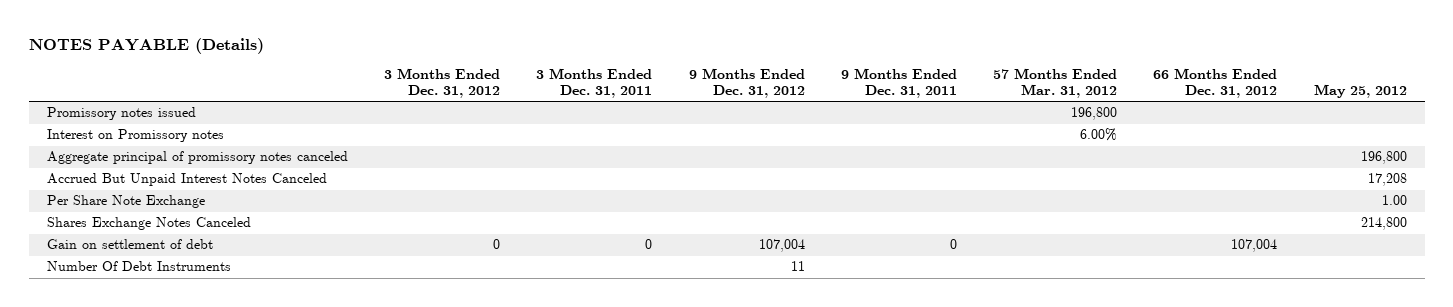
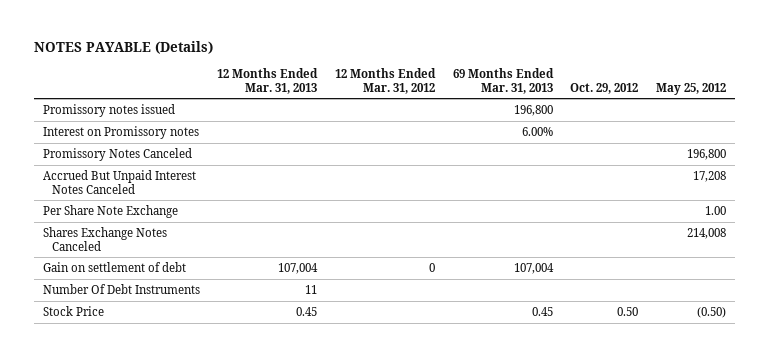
- | 3 Months Ended Dec. 31, 2012 | 3 Months Ended Dec. 31, 2011 | 9 Months Ended Dec. 31, 2012 | 9 Months Ended Dec. 31, 2011 | 57 Months Ended Mar. 31, 2012 | 66 Months Ended Dec. 31, 2012 | May 25, 2012
+ | 12 Months Ended Mar. 31, 2013 | 12 Months Ended Mar. 31, 2012 | 69 Months Ended Mar. 31, 2013 | Oct. 29, 2012 | May 25, 2012
- Aggregate principal of promissory notes canceled | | | | | | | 196,800
+ Promissory Notes Canceled | | | | | 196,800
- Shares Exchange Notes Canceled | | | | | | | 214,800
+ Shares Exchange Notes Canceled | | | | | 214,008
+ Stock Price | 0.45 | | 0.45 | 0.50 | (0.50)

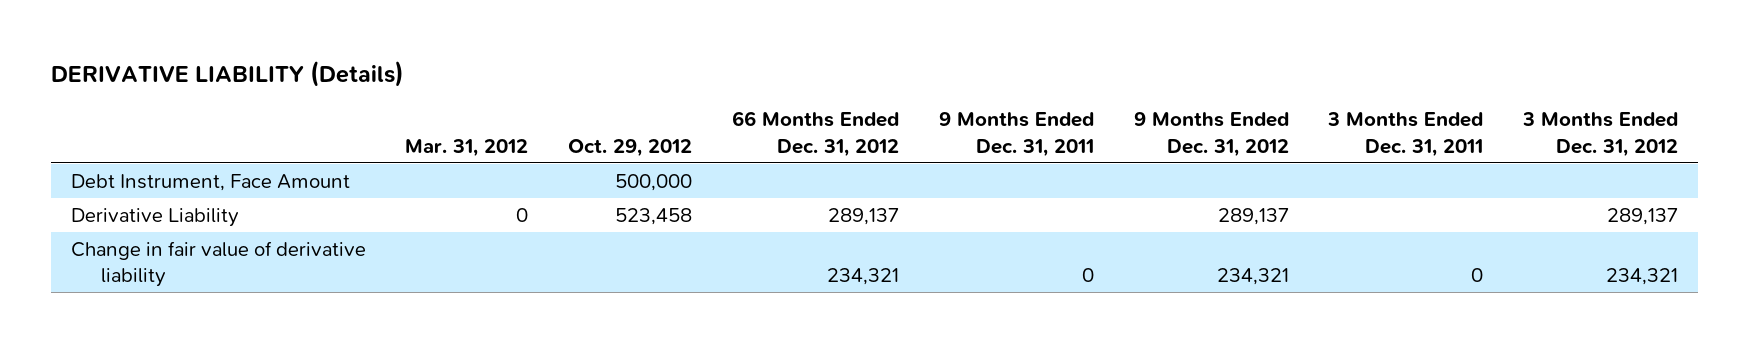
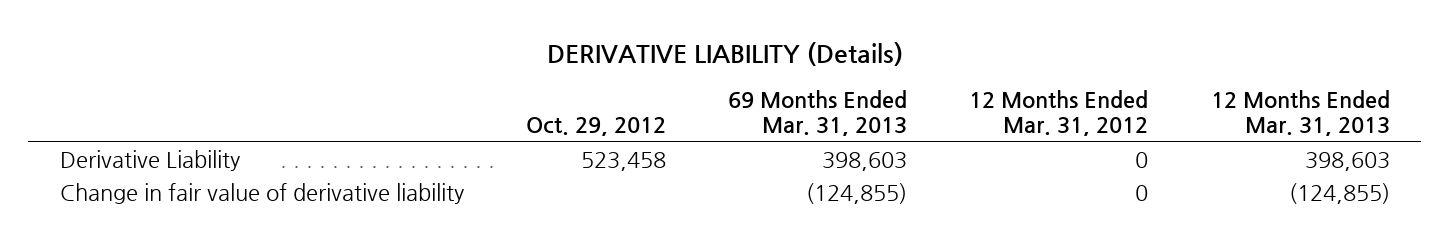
- | Mar. 31, 2012 | Oct. 29, 2012 | 66 Months Ended Dec. 31, 2012 | 9 Months Ended Dec. 31, 2011 | 9 Months Ended Dec. 31, 2012 | 3 Months Ended Dec. 31, 2011 | 3 Months Ended Dec. 31, 2012
+ | Oct. 29, 2012 | 69 Months Ended Mar. 31, 2013 | 12 Months Ended Mar. 31, 2012 | 12 Months Ended Mar. 31, 2013
- Debt Instrument, Face Amount | | 500,000 | | | | |

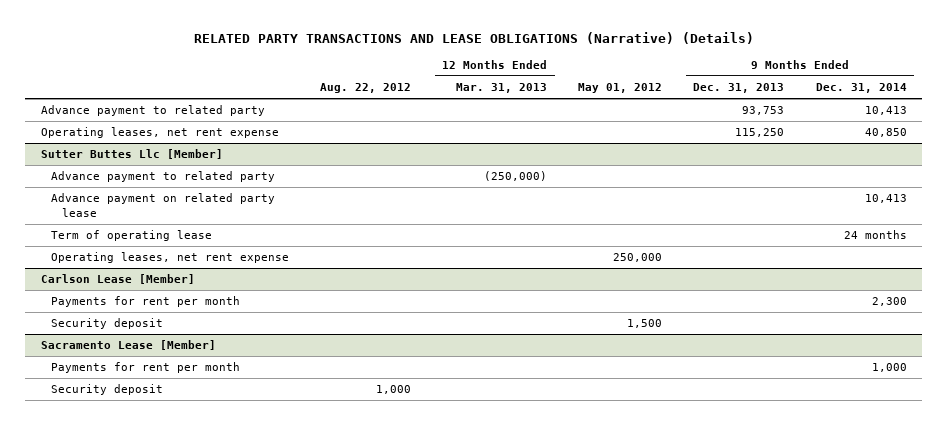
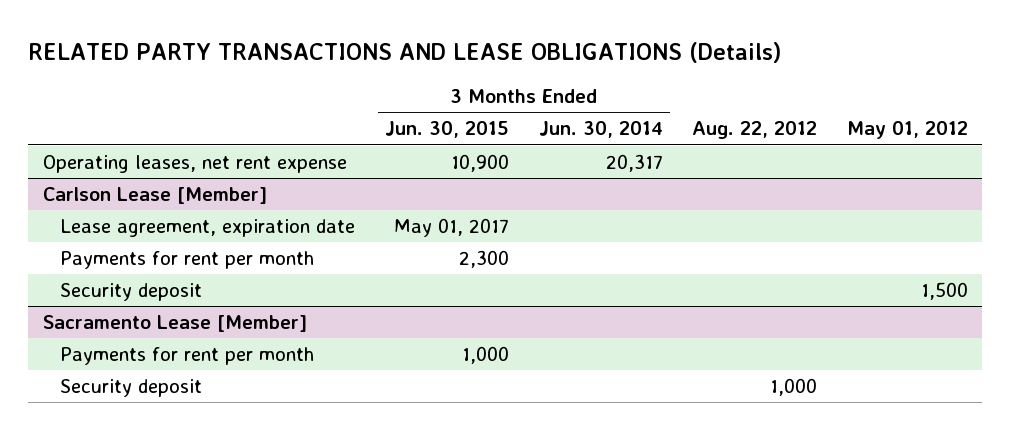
- RELATED PARTY TRANSACTIONS AND LEASE OBLIGATIONS (Narrative) (Details)
+ RELATED PARTY TRANSACTIONS AND LEASE OBLIGATIONS (Details)
- | Aug. 22, 2012 | 12 Months Ended Mar. 31, 2013 | May 01, 2012 | 9 Months Ended Dec. 31, 2013 | 9 Months Ended Dec. 31, 2014
+ | 3 Months Ended Jun. 30, 2015 | 3 Months Ended Jun. 30, 2014 | Aug. 22, 2012 | May 01, 2012
- Advance payment to related party | | | | 93,753 | 10,413
- Sutter Buttes Llc [Member]
- Advance payment to related party | | (250,000) | | |
- Advance payment on related party lease | | | | | 10,413
- Term of operating lease | | | | | 24 months
- Operating leases, net rent expense | | | 250,000 | |
@ Carlson Lease [Member]
+ Lease agreement, expiration date | May 01, 2017 | | |

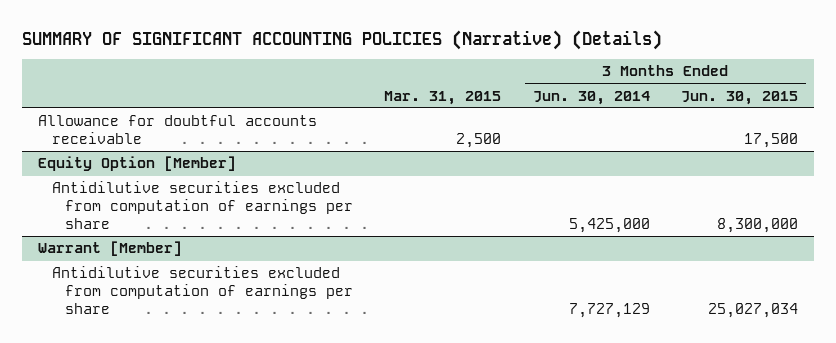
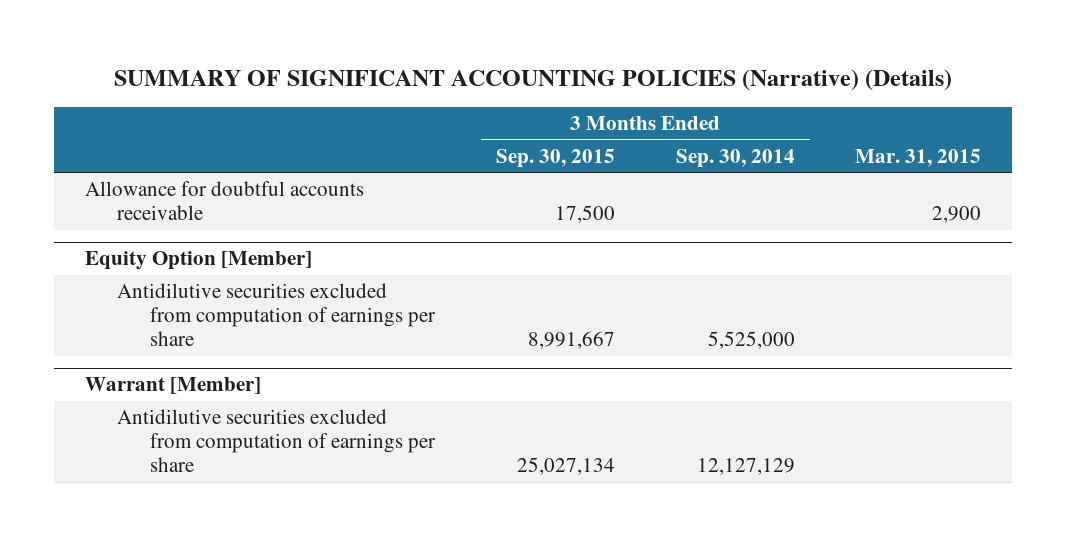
- | Mar. 31, 2015 | 3 Months Ended Jun. 30, 2014 | 3 Months Ended Jun. 30, 2015
+ | 3 Months Ended Sep. 30, 2015 | 3 Months Ended Sep. 30, 2014 | Mar. 31, 2015
- Allowance for doubtful accounts receivable | 2,500 | | 17,500
+ Allowance for doubtful accounts receivable | 17,500 | | 2,900

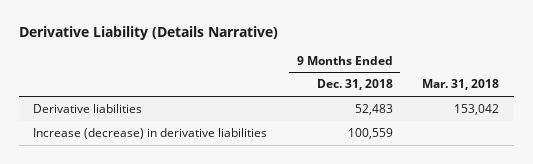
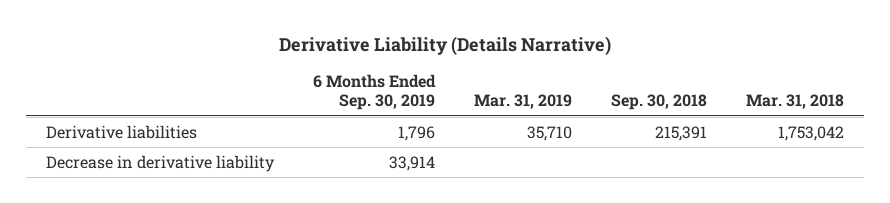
- | 9 Months Ended Dec. 31, 2018 | Mar. 31, 2018
+ | 6 Months Ended Sep. 30, 2019 | Mar. 31, 2019 | Sep. 30, 2018 | Mar. 31, 2018
- Derivative liabilities | 52,483 | 153,042
- Increase (decrease) in derivative liabilities | 100,559 |
+ Derivative liabilities | 1,796 | 35,710 | 215,391 | 1,753,042
+ Decrease in derivative liability | 33,914 | | |

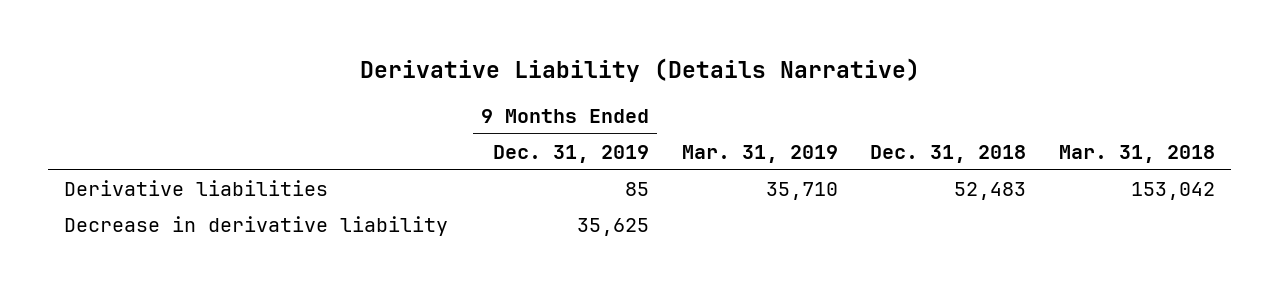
- | 6 Months Ended Sep. 30, 2019 | Mar. 31, 2019 | Sep. 30, 2018 | Mar. 31, 2018
+ | 9 Months Ended Dec. 31, 2019 | Mar. 31, 2019 | Dec. 31, 2018 | Mar. 31, 2018
- Derivative liabilities | 1,796 | 35,710 | 215,391 | 1,753,042
+ Derivative liabilities | 85 | 35,710 | 52,483 | 153,042

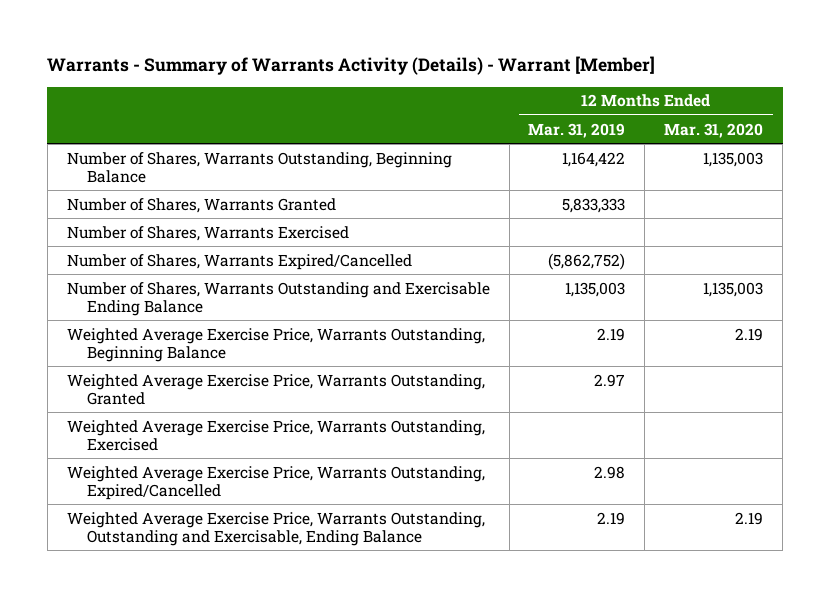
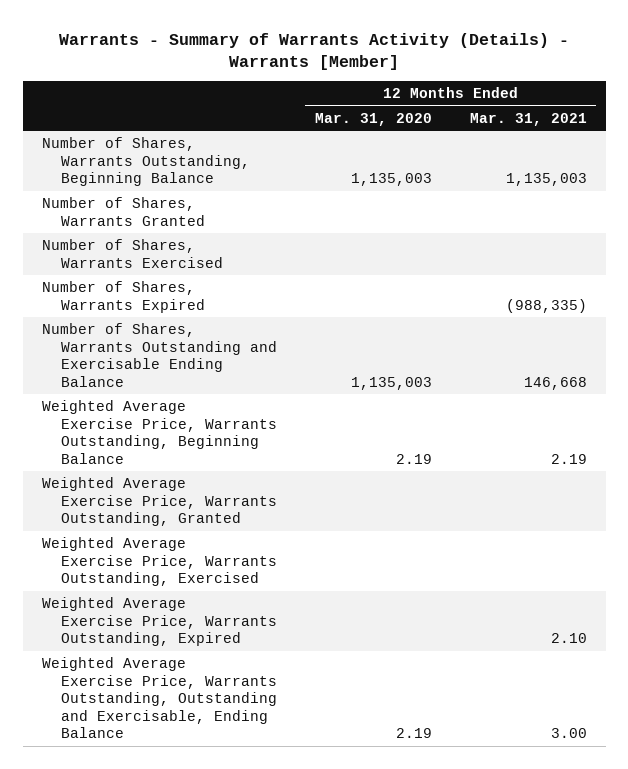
- Warrants - Summary of Warrants Activity (Details) - Warrant [Member]
+ Warrants - Summary of Warrants Activity (Details) - Warrants [Member]
- | 12 Months Ended Mar. 31, 2019 | 12 Months Ended Mar. 31, 2020
+ | 12 Months Ended Mar. 31, 2020 | 12 Months Ended Mar. 31, 2021
- Number of Shares, Warrants Expired/Cancelled | (5,862,752) |
+ Number of Shares, Warrants Expired | | (988,335)
- Weighted Average Exercise Price, Warrants Outstanding, Expired/Cancelled | 2.98 |
+ Weighted Average Exercise Price, Warrants Outstanding, Expired | | 2.10

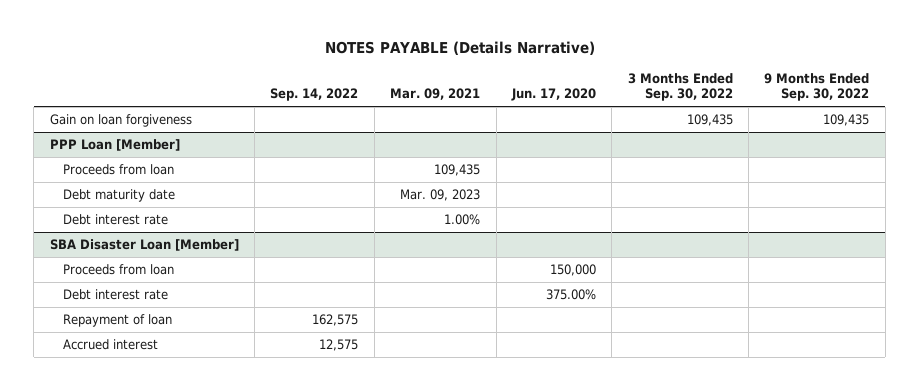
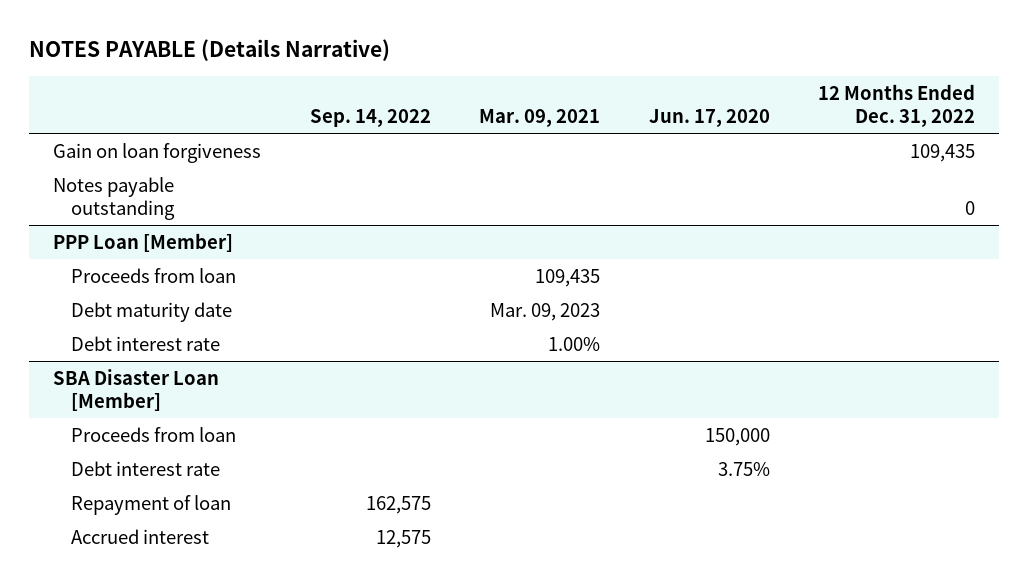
- | Sep. 14, 2022 | Mar. 09, 2021 | Jun. 17, 2020 | 3 Months Ended Sep. 30, 2022 | 9 Months Ended Sep. 30, 2022
+ | Sep. 14, 2022 | Mar. 09, 2021 | Jun. 17, 2020 | 12 Months Ended Dec. 31, 2022
+ Notes payable outstanding | | | | 0
@ SBA Disaster Loan [Member]
- Debt interest rate | | | 375.00% | |
+ Debt interest rate | | | 3.75% |

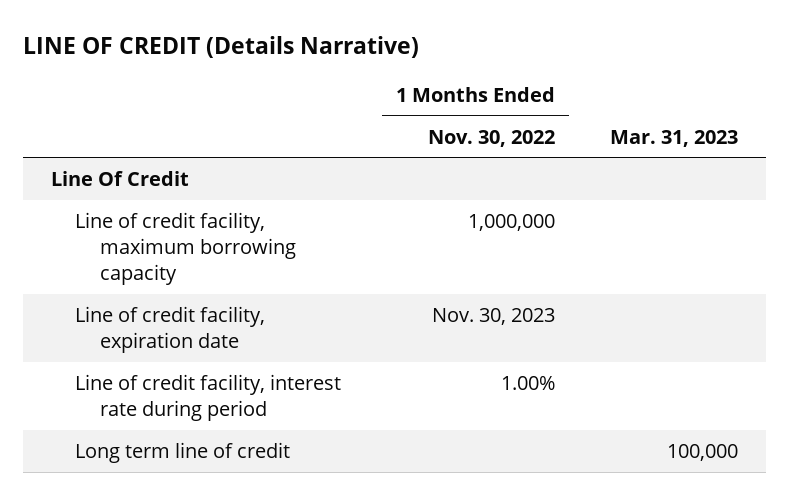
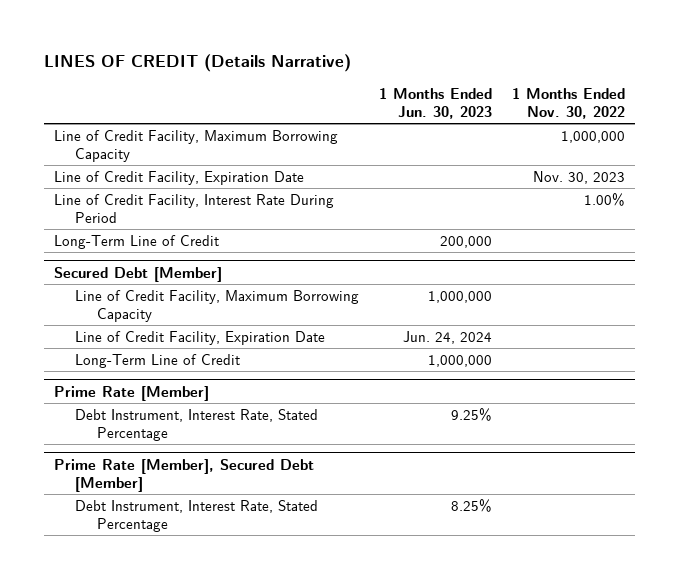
- LINE OF CREDIT (Details Narrative)
+ LINES OF CREDIT (Details Narrative)
- | 1 Months Ended Nov. 30, 2022 | Mar. 31, 2023
+ | 1 Months Ended Jun. 30, 2023 | 1 Months Ended Nov. 30, 2022
- Line Of Credit
- Line of credit facility, maximum borrowing capacity | 1,000,000 |
- Line of credit facility, expiration date | Nov. 30, 2023 |
- Line of credit facility, interest rate during period | 1.00% |
- Long term line of credit | | 100,000
+ Line of Credit Facility, Maximum Borrowing Capacity | | 1,000,000
+ Line of Credit Facility, Expiration Date | | Nov. 30, 2023
+ Line of Credit Facility, Interest Rate During Period | | 1.00%
+ Long-Term Line of Credit | 200,000 |
+ Secured Debt [Member]
+ Line of Credit Facility, Maximum Borrowing Capacity | 1,000,000 |
+ Line of Credit Facility, Expiration Date | Jun. 24, 2024 |
+ Long-Term Line of Credit | 1,000,000 |
+ Prime Rate [Member]
+ Debt Instrument, Interest Rate, Stated Percentage | 9.25% |
+ Prime Rate [Member], Secured Debt [Member]
+ Debt Instrument, Interest Rate, Stated Percentage | 8.25% |

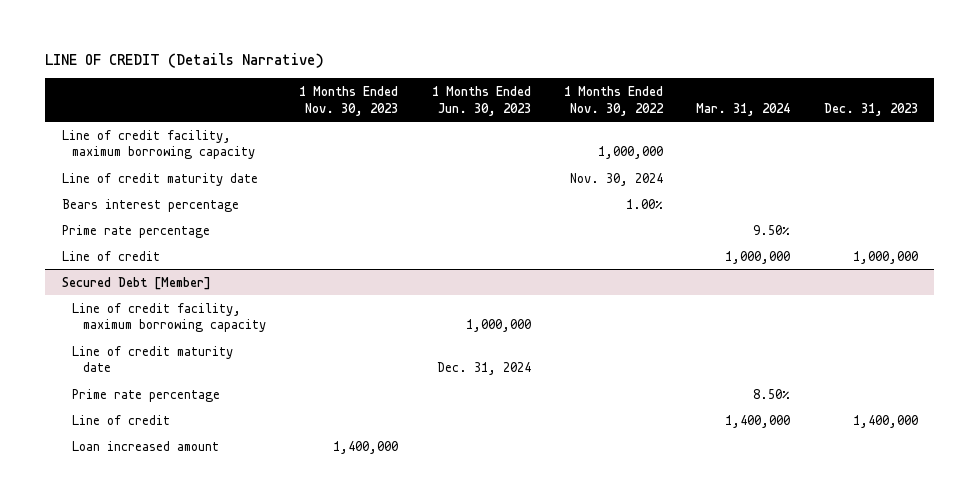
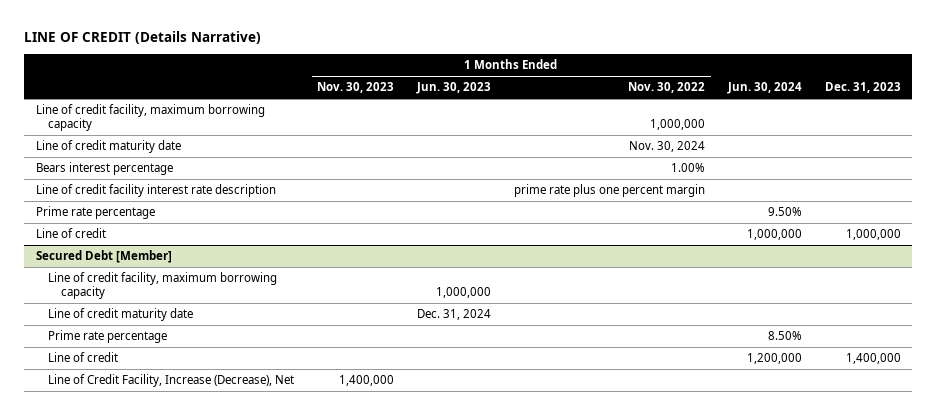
- | 1 Months Ended Nov. 30, 2023 | 1 Months Ended Jun. 30, 2023 | 1 Months Ended Nov. 30, 2022 | Mar. 31, 2024 | Dec. 31, 2023
+ | 1 Months Ended Nov. 30, 2023 | 1 Months Ended Jun. 30, 2023 | 1 Months Ended Nov. 30, 2022 | Jun. 30, 2024 | Dec. 31, 2023
+ Line of credit facility interest rate description | | | prime rate plus one percent margin | |
@ Secured Debt [Member]
- Loan increased amount | 1,400,000 | | | |
+ Line of Credit Facility, Increase (Decrease), Net | 1,400,000 | | | |

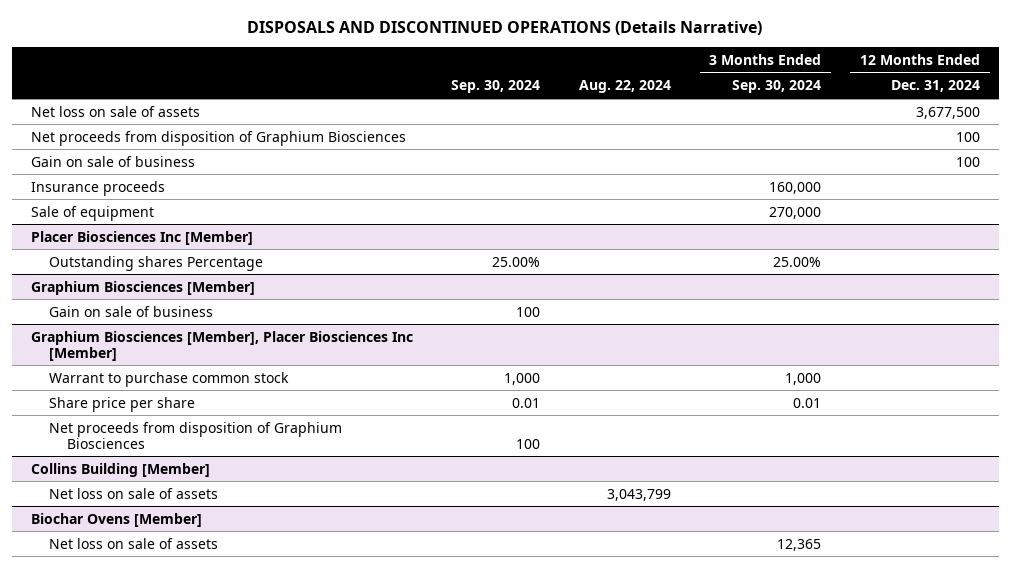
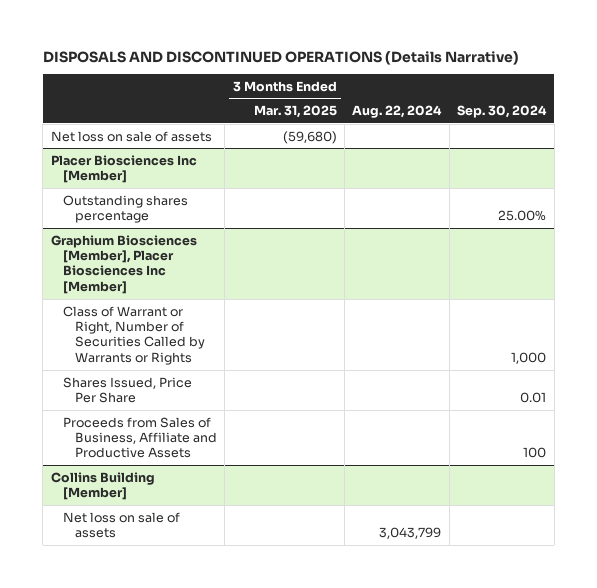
- | Sep. 30, 2024 | Aug. 22, 2024 | 3 Months Ended Sep. 30, 2024 | 12 Months Ended Dec. 31, 2024
+ | 3 Months Ended Mar. 31, 2025 | Aug. 22, 2024 | Sep. 30, 2024
- Net proceeds from disposition of Graphium Biosciences | | | | 100
- Gain on sale of business | | | | 100
- Insurance proceeds | | | 160,000 |
- Sale of equipment | | | 270,000 |
@ Placer Biosciences Inc [Member]
- Outstanding shares Percentage | 25.00% | | 25.00% |
- Graphium Biosciences [Member]
- Gain on sale of business | 100 | | |
@ Placer Biosciences Inc [Member]
+ Outstanding shares percentage | | | 25.00%
@ Graphium Biosciences [Member], Placer Biosciences Inc [Member]
- Warrant to purchase common stock | 1,000 | | 1,000 |
- Share price per share | 0.01 | | 0.01 |
- Net proceeds from disposition of Graphium Biosciences | 100 | | |
+ Class of Warrant or Right, Number of Securities Called by Warrants or Rights | | | 1,000
+ Shares Issued, Price Per Share | | | 0.01
+ Proceeds from Sales of Business, Affiliate and Productive Assets | | | 100
- Biochar Ovens [Member]
- Net loss on sale of assets | | | 12,365 |

